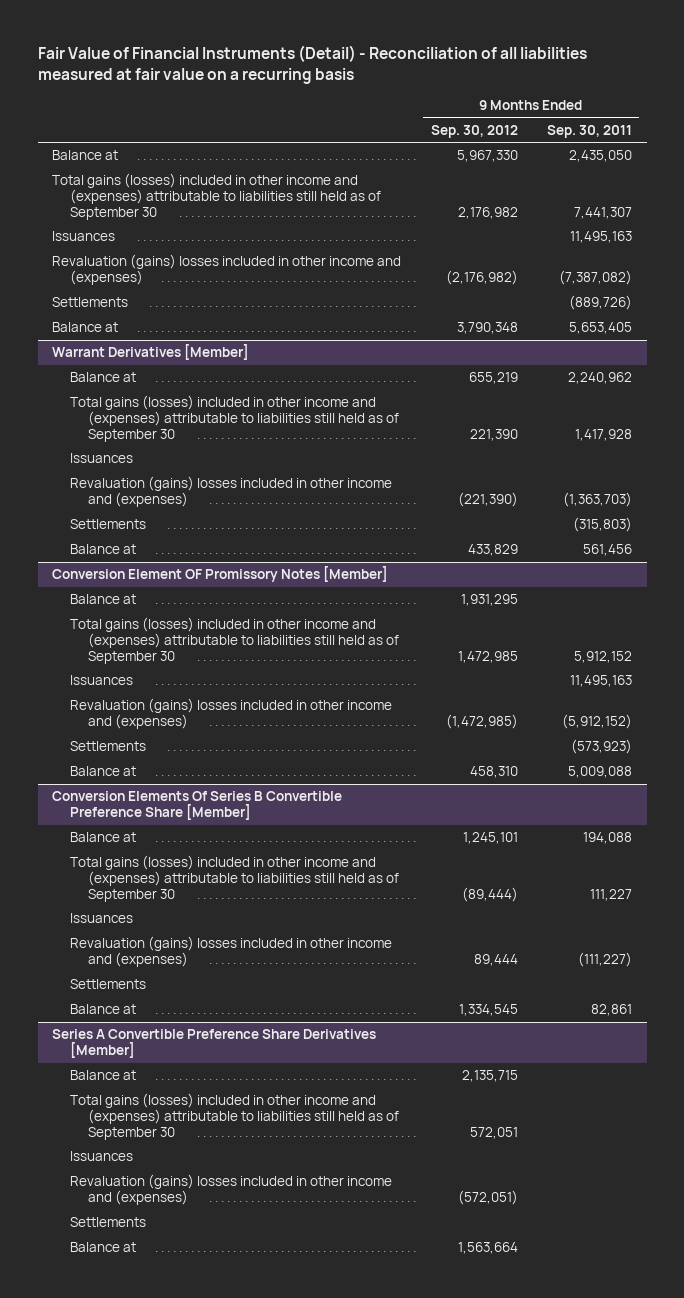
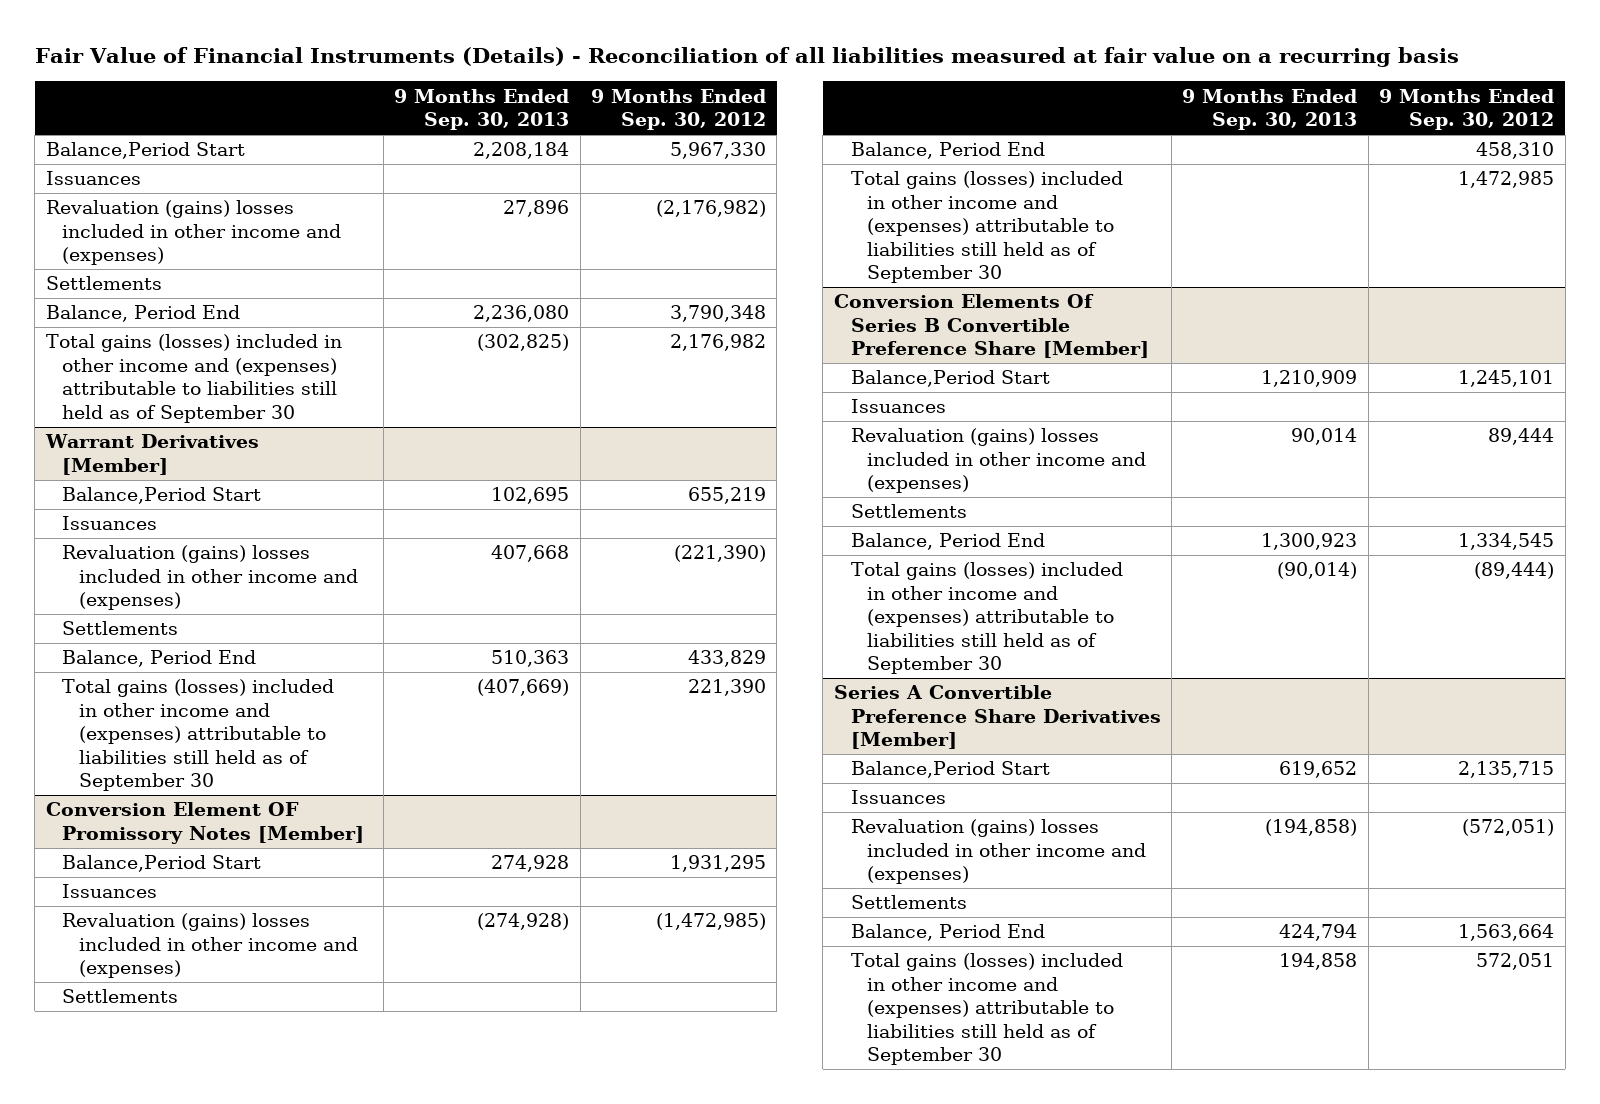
- Fair Value of Financial Instruments (Detail) - Reconciliation of all liabilities measured at fair value on a recurring basis
+ Fair Value of Financial Instruments (Details) - Reconciliation of all liabilities measured at fair value on a recurring basis
- | 9 Months Ended Sep. 30, 2012 | 9 Months Ended Sep. 30, 2011
+ | 9 Months Ended Sep. 30, 2013 | 9 Months Ended Sep. 30, 2012
- Balance at | 5,967,330 | 2,435,050
+ Balance,Period Start | 2,208,184 | 5,967,330
- Balance at | 3,790,348 | 5,653,405
+ Balance, Period End | 2,236,080 | 3,790,348
moved down: Total gains (losses) included in other income and (expenses) attributable to liabilities still held as of September 30 | (302,825) | 2,176,982
@ Warrant Derivatives [Member]
- Balance at | 655,219 | 2,240,962
+ Balance,Period Start | 102,695 | 655,219
- Balance at | 433,829 | 561,456
+ Balance, Period End | 510,363 | 433,829
moved down: Total gains (losses) included in other income and (expenses) attributable to liabilities still held as of September 30 | (407,669) | 221,390
@ Conversion Element OF Promissory Notes [Member]
- Balance at | 1,931,295 |
+ Balance,Period Start | 274,928 | 1,931,295
- Balance at | 458,310 | 5,009,088
+ Balance, Period End | | 458,310
moved down: Total gains (losses) included in other income and (expenses) attributable to liabilities still held as of September 30 | | 1,472,985
@ Conversion Elements Of Series B Convertible Preference Share [Member]
- Balance at | 1,245,101 | 194,088
+ Balance,Period Start | 1,210,909 | 1,245,101
- Balance at | 1,334,545 | 82,861
+ Balance, Period End | 1,300,923 | 1,334,545
moved down: Total gains (losses) included in other income and (expenses) attributable to liabilities still held as of September 30 | (90,014) | (89,444)
@ Series A Convertible Preference Share Derivatives [Member]
- Balance at | 2,135,715 |
+ Balance,Period Start | 619,652 | 2,135,715
- Balance at | 1,563,664 |
+ Balance, Period End | 424,794 | 1,563,664
moved down: Total gains (losses) included in other income and (expenses) attributable to liabilities still held as of September 30 | 194,858 | 572,051

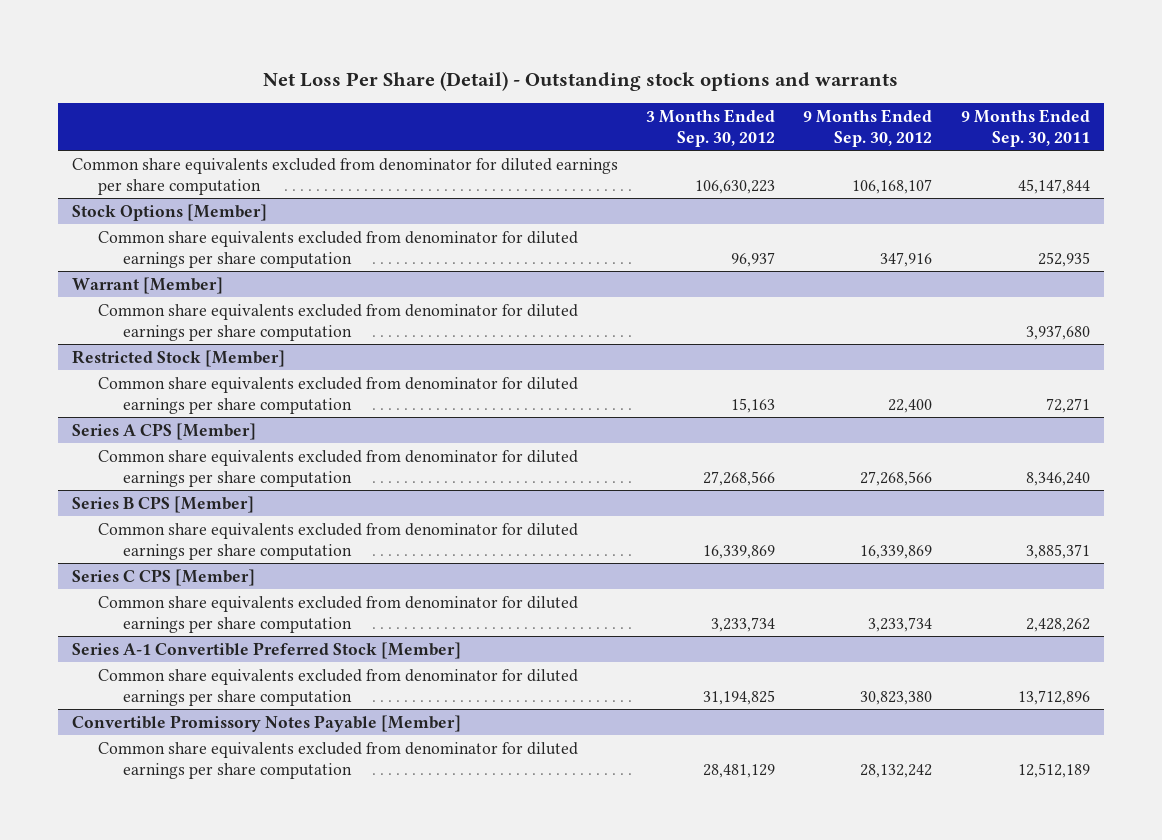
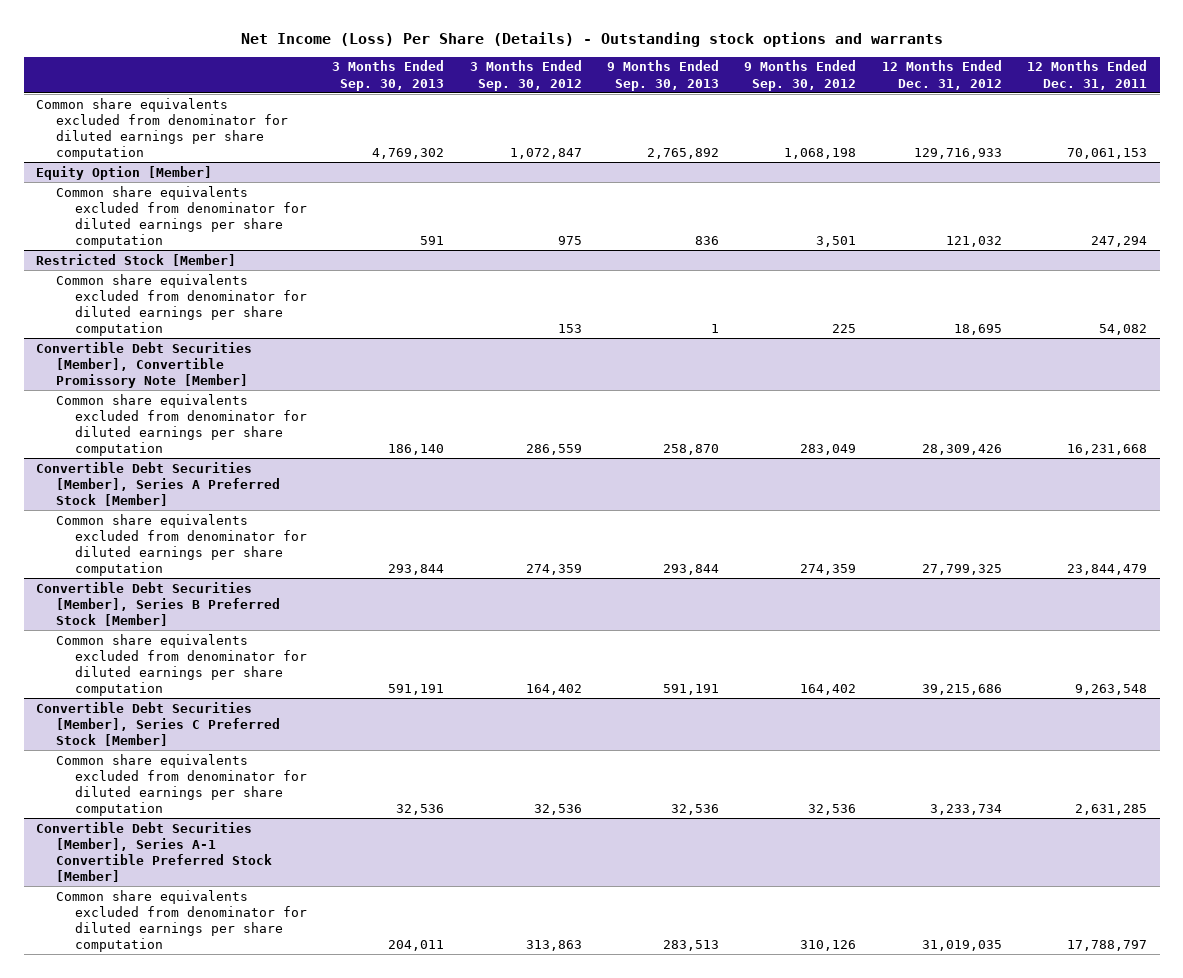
- Net Loss Per Share (Detail) - Outstanding stock options and warrants
+ Net Income (Loss) Per Share (Details) - Outstanding stock options and warrants
- | 3 Months Ended Sep. 30, 2012 | 9 Months Ended Sep. 30, 2012 | 9 Months Ended Sep. 30, 2011
+ | 3 Months Ended Sep. 30, 2013 | 3 Months Ended Sep. 30, 2012 | 9 Months Ended Sep. 30, 2013 | 9 Months Ended Sep. 30, 2012 | 12 Months Ended Dec. 31, 2012 | 12 Months Ended Dec. 31, 2011
- Common share equivalents excluded from denominator for diluted earnings per share computation | 106,630,223 | 106,168,107 | 45,147,844
- Stock Options [Member]
- Common share equivalents excluded from denominator for diluted earnings per share computation | 96,937 | 347,916 | 252,935
- Warrant [Member]
- Common share equivalents excluded from denominator for diluted earnings per share computation | | | 3,937,680
+ Common share equivalents excluded from denominator for diluted earnings per share computation | 4,769,302 | 1,072,847 | 2,765,892 | 1,068,198 | 129,716,933 | 70,061,153
+ Equity Option [Member]
+ Common share equivalents excluded from denominator for diluted earnings per share computation | 591 | 975 | 836 | 3,501 | 121,032 | 247,294
@ Restricted Stock [Member]
- Common share equivalents excluded from denominator for diluted earnings per share computation | 15,163 | 22,400 | 72,271
- Series A CPS [Member]
- Common share equivalents excluded from denominator for diluted earnings per share computation | 27,268,566 | 27,268,566 | 8,346,240
- Series B CPS [Member]
- Common share equivalents excluded from denominator for diluted earnings per share computation | 16,339,869 | 16,339,869 | 3,885,371
- Series C CPS [Member]
- Common share equivalents excluded from denominator for diluted earnings per share computation | 3,233,734 | 3,233,734 | 2,428,262
- Series A-1 Convertible Preferred Stock [Member]
- Common share equivalents excluded from denominator for diluted earnings per share computation | 31,194,825 | 30,823,380 | 13,712,896
- Convertible Promissory Notes Payable [Member]
- Common share equivalents excluded from denominator for diluted earnings per share computation | 28,481,129 | 28,132,242 | 12,512,189
@ Restricted Stock [Member]
+ Common share equivalents excluded from denominator for diluted earnings per share computation | | 153 | 1 | 225 | 18,695 | 54,082
+ Convertible Debt Securities [Member], Convertible Promissory Note [Member]
+ Common share equivalents excluded from denominator for diluted earnings per share computation | 186,140 | 286,559 | 258,870 | 283,049 | 28,309,426 | 16,231,668
+ Convertible Debt Securities [Member], Series A Preferred Stock [Member]
+ Common share equivalents excluded from denominator for diluted earnings per share computation | 293,844 | 274,359 | 293,844 | 274,359 | 27,799,325 | 23,844,479
+ Convertible Debt Securities [Member], Series B Preferred Stock [Member]
+ Common share equivalents excluded from denominator for diluted earnings per share computation | 591,191 | 164,402 | 591,191 | 164,402 | 39,215,686 | 9,263,548
+ Convertible Debt Securities [Member], Series C Preferred Stock [Member]
+ Common share equivalents excluded from denominator for diluted earnings per share computation | 32,536 | 32,536 | 32,536 | 32,536 | 3,233,734 | 2,631,285
+ Convertible Debt Securities [Member], Series A-1 Convertible Preferred Stock [Member]
+ Common share equivalents excluded from denominator for diluted earnings per share computation | 204,011 | 313,863 | 283,513 | 310,126 | 31,019,035 | 17,788,797

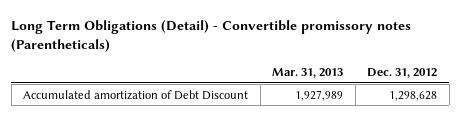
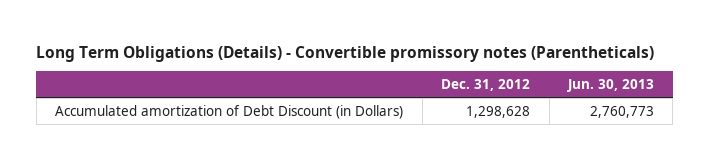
- Long Term Obligations (Detail) - Convertible promissory notes (Parentheticals)
+ Long Term Obligations (Details) - Convertible promissory notes (Parentheticals)
- | Mar. 31, 2013 | Dec. 31, 2012
+ | Dec. 31, 2012 | Jun. 30, 2013
- Accumulated amortization of Debt Discount | 1,927,989 | 1,298,628
+ Accumulated amortization of Debt Discount (in Dollars) | 1,298,628 | 2,760,773

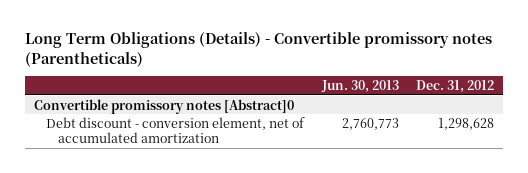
- | Dec. 31, 2012 | Jun. 30, 2013
+ | Jun. 30, 2013 | Dec. 31, 2012
- Accumulated amortization of Debt Discount (in Dollars) | 1,298,628 | 2,760,773
+ Convertible promissory notes [Abstract]0
+ Debt discount - conversion element, net of accumulated amortization | 2,760,773 | 1,298,628

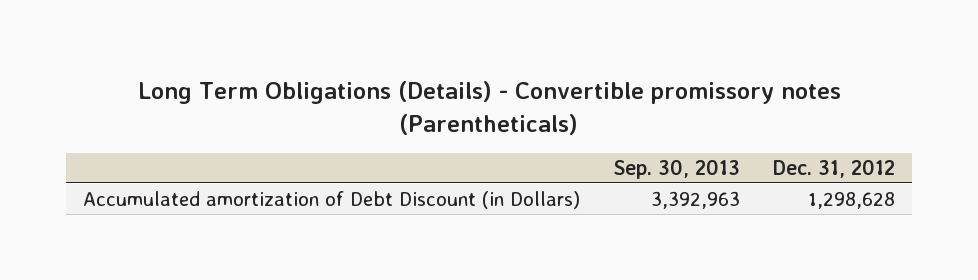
- | Jun. 30, 2013 | Dec. 31, 2012
+ | Sep. 30, 2013 | Dec. 31, 2012
- Convertible promissory notes [Abstract]0
- Debt discount - conversion element, net of accumulated amortization | 2,760,773 | 1,298,628
+ Accumulated amortization of Debt Discount (in Dollars) | 3,392,963 | 1,298,628

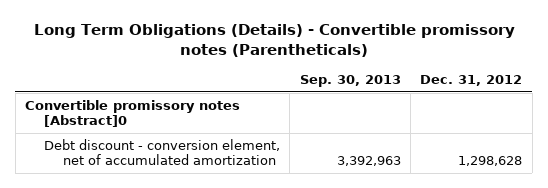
- Accumulated amortization of Debt Discount (in Dollars) | 3,392,963 | 1,298,628
+ Convertible promissory notes [Abstract]0
+ Debt discount - conversion element, net of accumulated amortization | 3,392,963 | 1,298,628

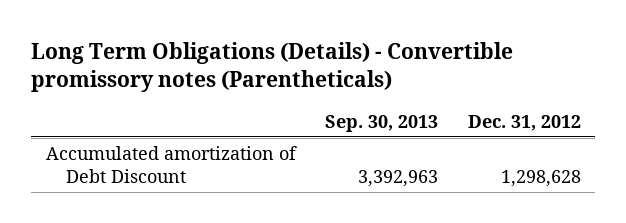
- Convertible promissory notes [Abstract]0
- Debt discount - conversion element, net of accumulated amortization | 3,392,963 | 1,298,628
+ Accumulated amortization of Debt Discount | 3,392,963 | 1,298,628

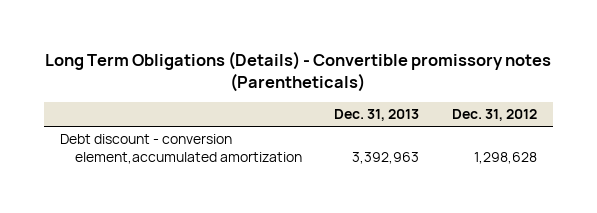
- | Sep. 30, 2013 | Dec. 31, 2012
+ | Dec. 31, 2013 | Dec. 31, 2012
- Accumulated amortization of Debt Discount | 3,392,963 | 1,298,628
+ Debt discount - conversion element,accumulated amortization | 3,392,963 | 1,298,628

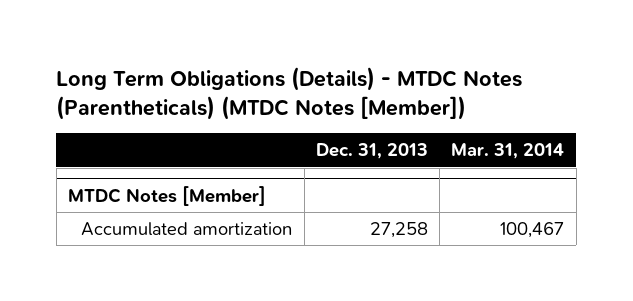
- Long Term Obligations (Details) - Convertible promissory notes (Parentheticals)
+ Long Term Obligations (Details) - MTDC Notes (Parentheticals) (MTDC Notes [Member])
- | Dec. 31, 2013 | Dec. 31, 2012
+ | Dec. 31, 2013 | Mar. 31, 2014
- Debt discount - conversion element,accumulated amortization | 3,392,963 | 1,298,628
+ MTDC Notes [Member]
+ Accumulated amortization | 27,258 | 100,467

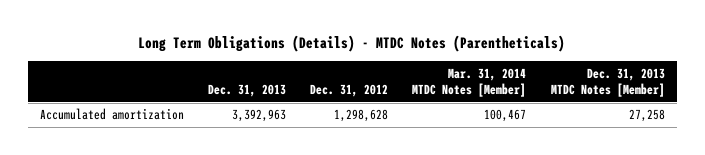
- Long Term Obligations (Details) - MTDC Notes (Parentheticals) (MTDC Notes [Member])
+ Long Term Obligations (Details) - MTDC Notes (Parentheticals)
- | Dec. 31, 2013 | Mar. 31, 2014
+ | Dec. 31, 2013 | Dec. 31, 2012 | Mar. 31, 2014 MTDC Notes [Member] | Dec. 31, 2013 MTDC Notes [Member]
- MTDC Notes [Member]
- Accumulated amortization | 27,258 | 100,467
+ Accumulated amortization | 3,392,963 | 1,298,628 | 100,467 | 27,258

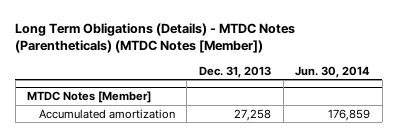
- Long Term Obligations (Details) - MTDC Notes (Parentheticals)
+ Long Term Obligations (Details) - MTDC Notes (Parentheticals) (MTDC Notes [Member])
- | Dec. 31, 2013 | Dec. 31, 2012 | Mar. 31, 2014 MTDC Notes [Member] | Dec. 31, 2013 MTDC Notes [Member]
+ | Dec. 31, 2013 | Jun. 30, 2014
- Accumulated amortization | 3,392,963 | 1,298,628 | 100,467 | 27,258
+ MTDC Notes [Member]
+ Accumulated amortization | 27,258 | 176,859

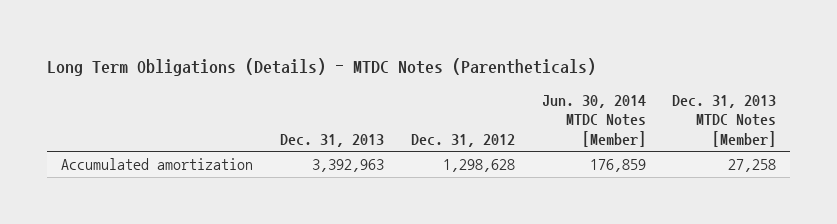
- Long Term Obligations (Details) - MTDC Notes (Parentheticals) (MTDC Notes [Member])
+ Long Term Obligations (Details) - MTDC Notes (Parentheticals)
- | Dec. 31, 2013 | Jun. 30, 2014
+ | Dec. 31, 2013 | Dec. 31, 2012 | Jun. 30, 2014 MTDC Notes [Member] | Dec. 31, 2013 MTDC Notes [Member]
- MTDC Notes [Member]
- Accumulated amortization | 27,258 | 176,859
+ Accumulated amortization | 3,392,963 | 1,298,628 | 176,859 | 27,258

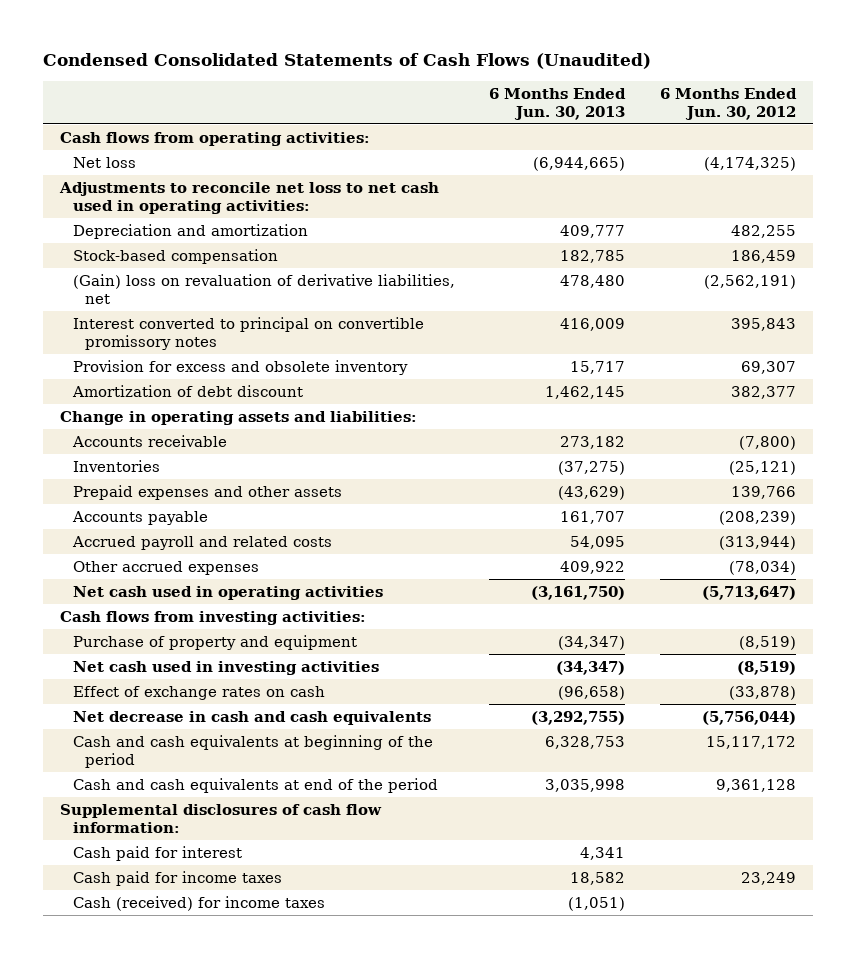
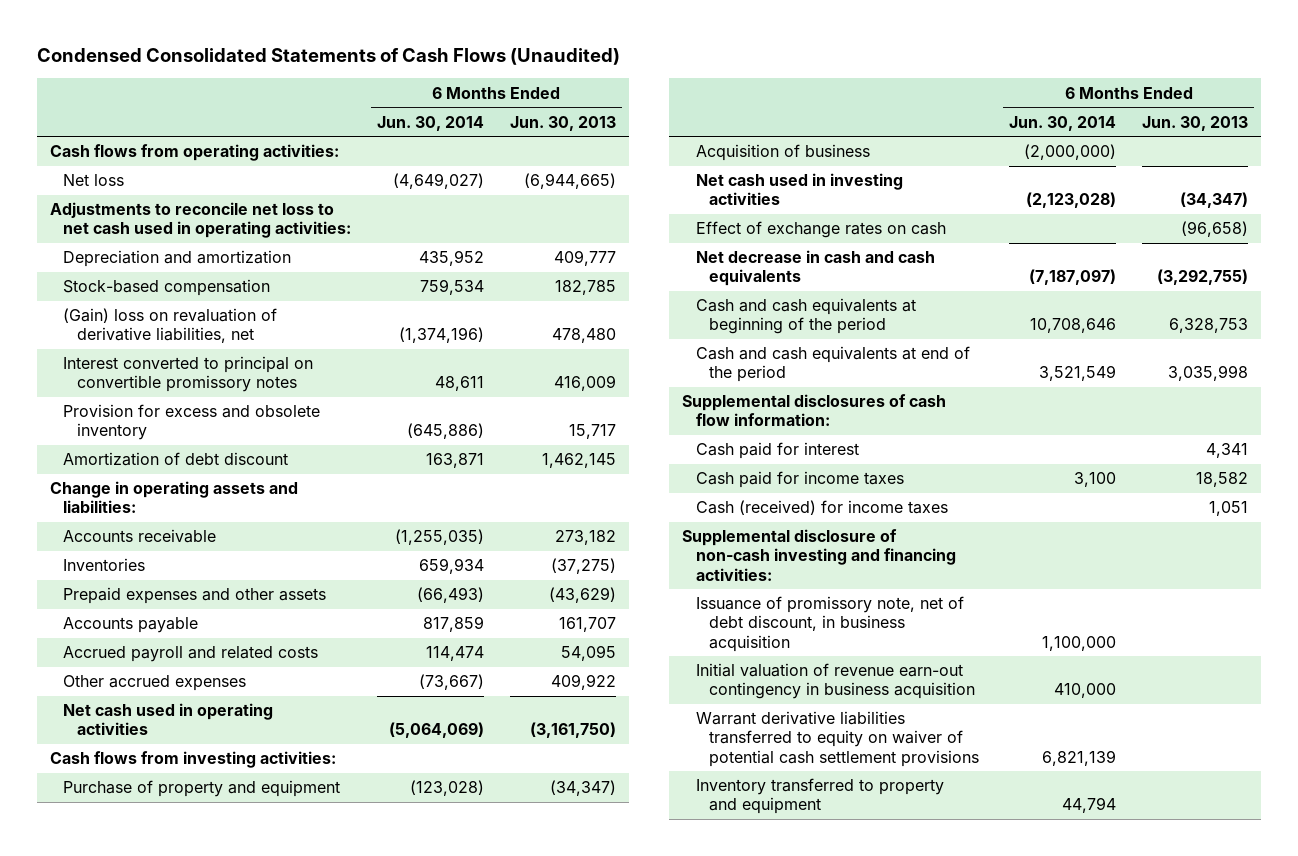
- | 6 Months Ended Jun. 30, 2013 | 6 Months Ended Jun. 30, 2012
+ | 6 Months Ended Jun. 30, 2014 | 6 Months Ended Jun. 30, 2013
+ Acquisition of business | (2,000,000) |
- Cash (received) for income taxes | (1,051) |
+ Cash (received) for income taxes | | 1,051
+ Supplemental disclosure of non-cash investing and financing activities:
+ Issuance of promissory note, net of debt discount, in business acquisition | 1,100,000 |
+ Initial valuation of revenue earn-out contingency in business acquisition | 410,000 |
+ Warrant derivative liabilities transferred to equity on waiver of potential cash settlement provisions | 6,821,139 |
+ Inventory transferred to property and equipment | 44,794 |

